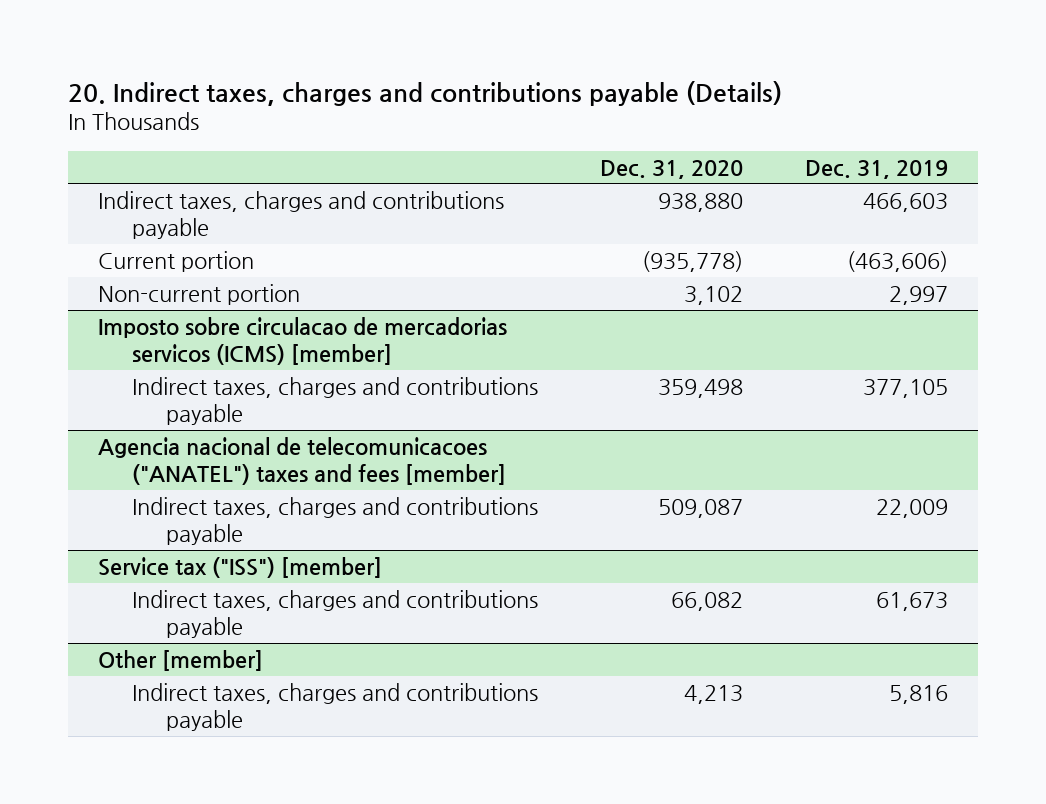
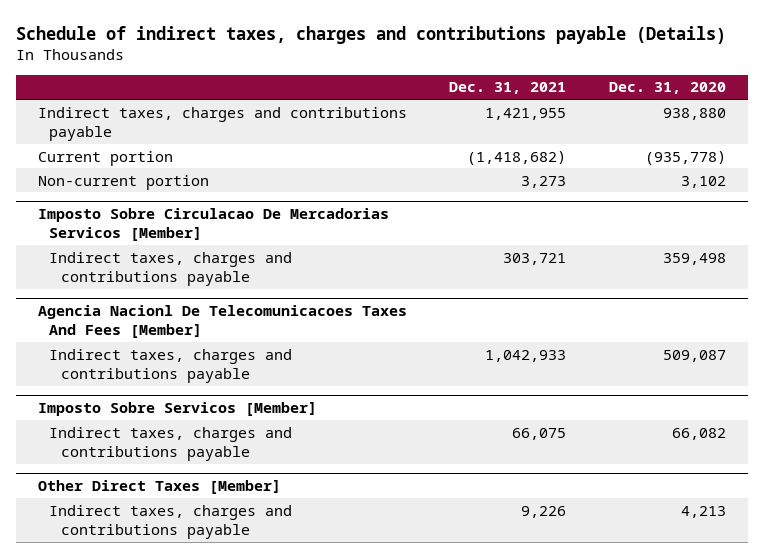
- 20. Indirect taxes, charges and contributions payable (Details)
+ Schedule of indirect taxes, charges and contributions payable (Details)
- | Dec. 31, 2020 | Dec. 31, 2019
+ | Dec. 31, 2021 | Dec. 31, 2020
- Imposto sobre circulacao de mercadorias servicos (ICMS) [member]
+ Imposto Sobre Circulacao De Mercadorias Servicos [Member]
- Agencia nacional de telecomunicacoes ("ANATEL") taxes and fees [member]
+ Agencia Nacionl De Telecomunicacoes Taxes And Fees [Member]
- Service tax ("ISS") [member]
+ Imposto Sobre Servicos [Member]
- Other [member]
+ Other Direct Taxes [Member]

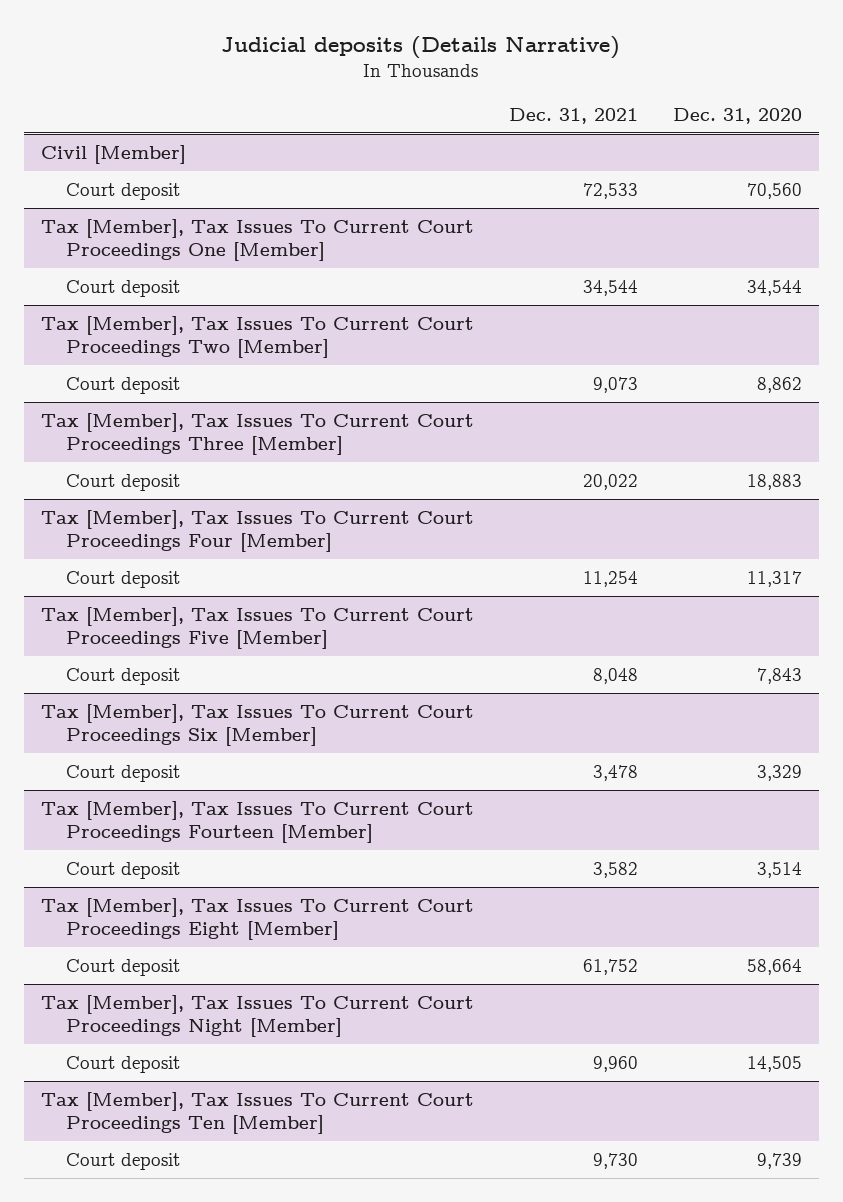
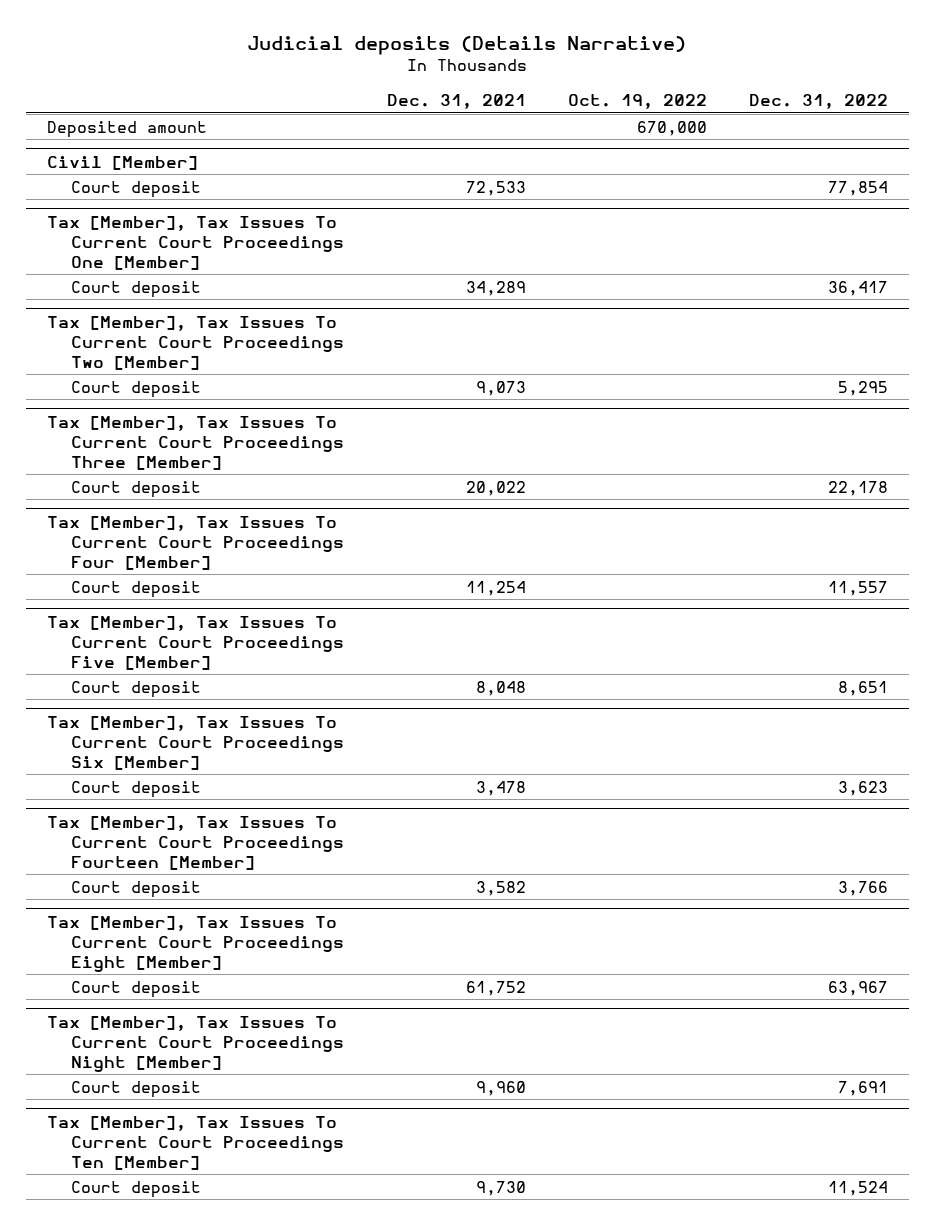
- | Dec. 31, 2021 | Dec. 31, 2020
+ | Dec. 31, 2021 | Oct. 19, 2022 | Dec. 31, 2022
+ Deposited amount | | 670,000 |
@ Tax [Member], Tax Issues To Current Court Proceedings One [Member]
- Court deposit | 34,544 | 34,544
+ Court deposit | 34,289 | | 36,417

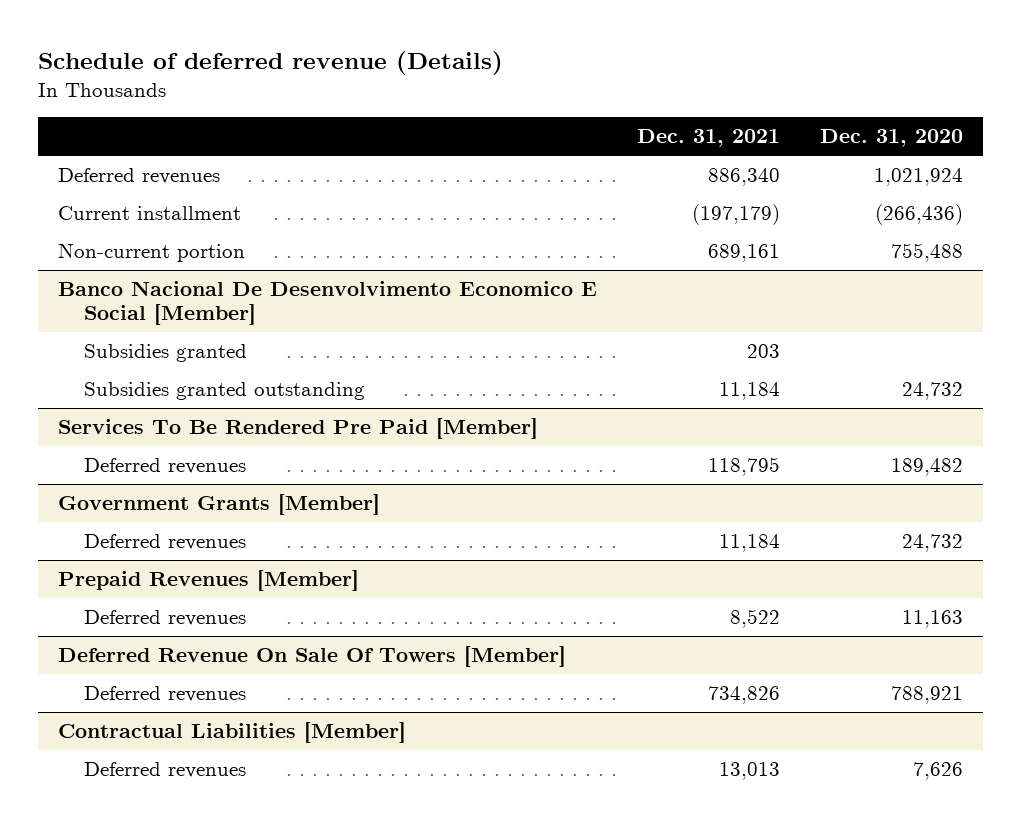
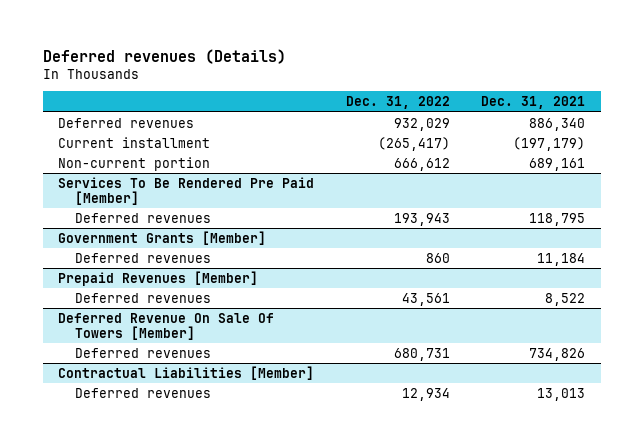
- Schedule of deferred revenue (Details)
+ Deferred revenues (Details)
- | Dec. 31, 2021 | Dec. 31, 2020
+ | Dec. 31, 2022 | Dec. 31, 2021
- Banco Nacional De Desenvolvimento Economico E Social [Member]
- Subsidies granted | 203 |
- Subsidies granted outstanding | 11,184 | 24,732

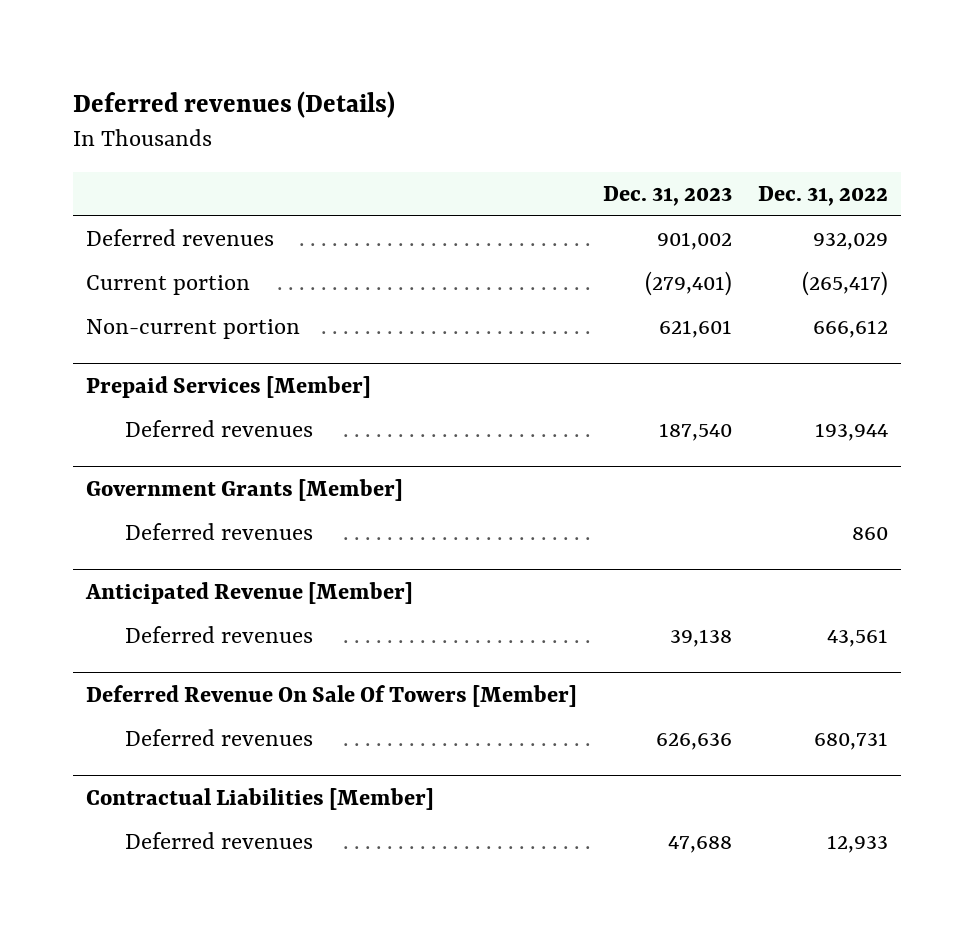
- | Dec. 31, 2022 | Dec. 31, 2021
+ | Dec. 31, 2023 | Dec. 31, 2022
- Current installment | (265,417) | (197,179)
+ Current portion | (279,401) | (265,417)
- Services To Be Rendered Pre Paid [Member]
- Deferred revenues | 193,943 | 118,795
+ Prepaid Services [Member]
+ Deferred revenues | 187,540 | 193,944
- Prepaid Revenues [Member]
+ Anticipated Revenue [Member]
@ Contractual Liabilities [Member]
- Deferred revenues | 12,934 | 13,013
+ Deferred revenues | 47,688 | 12,933

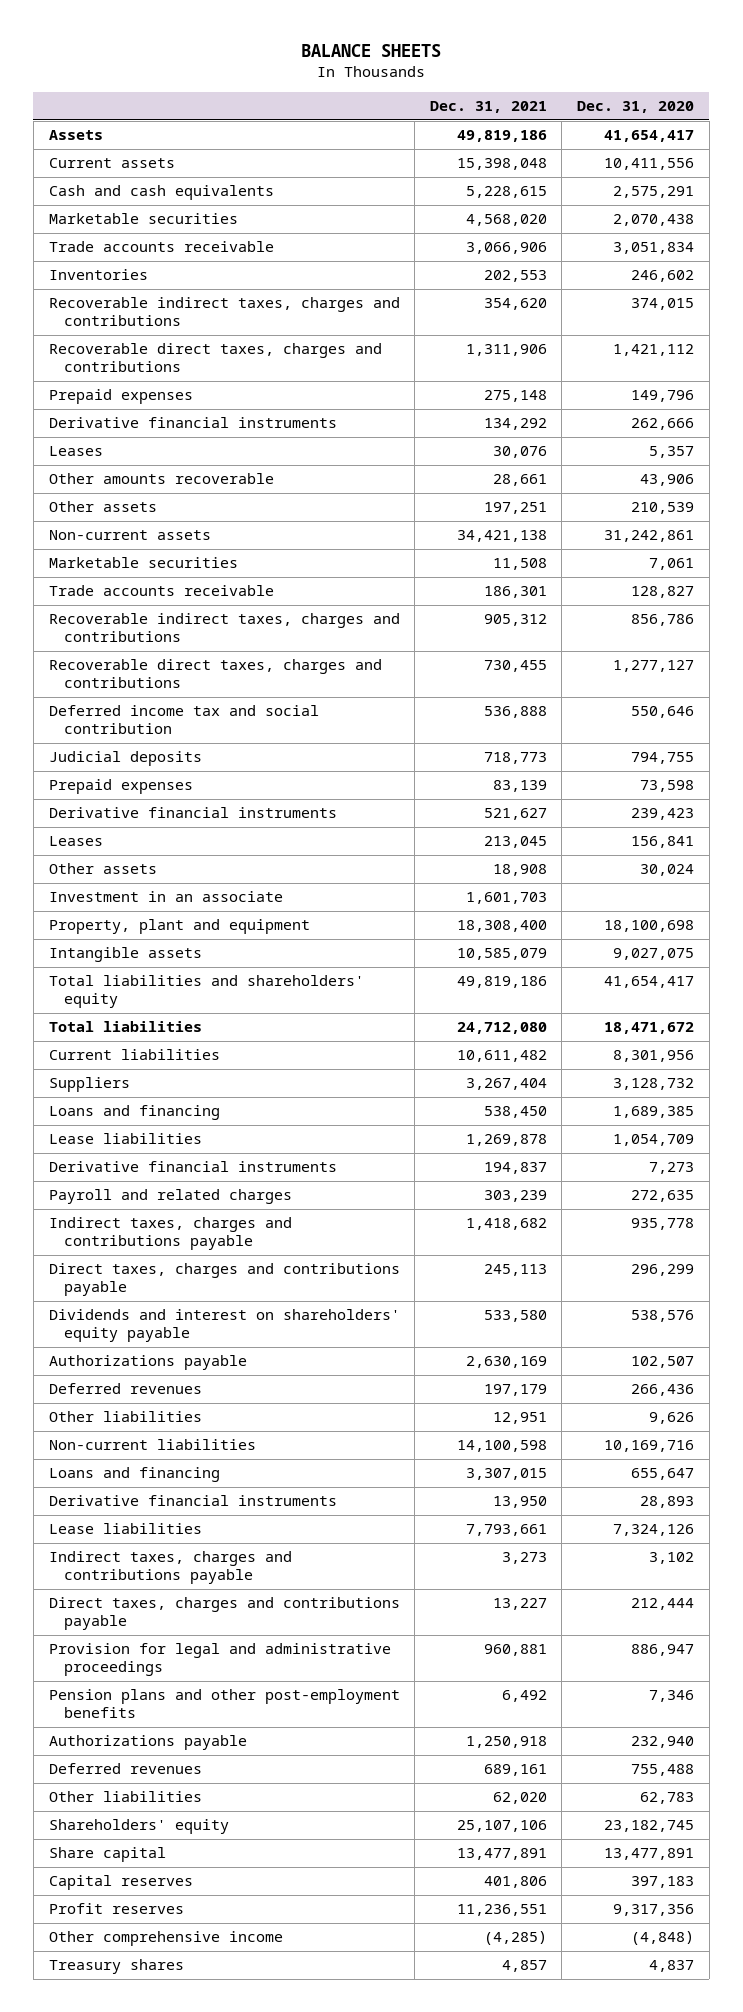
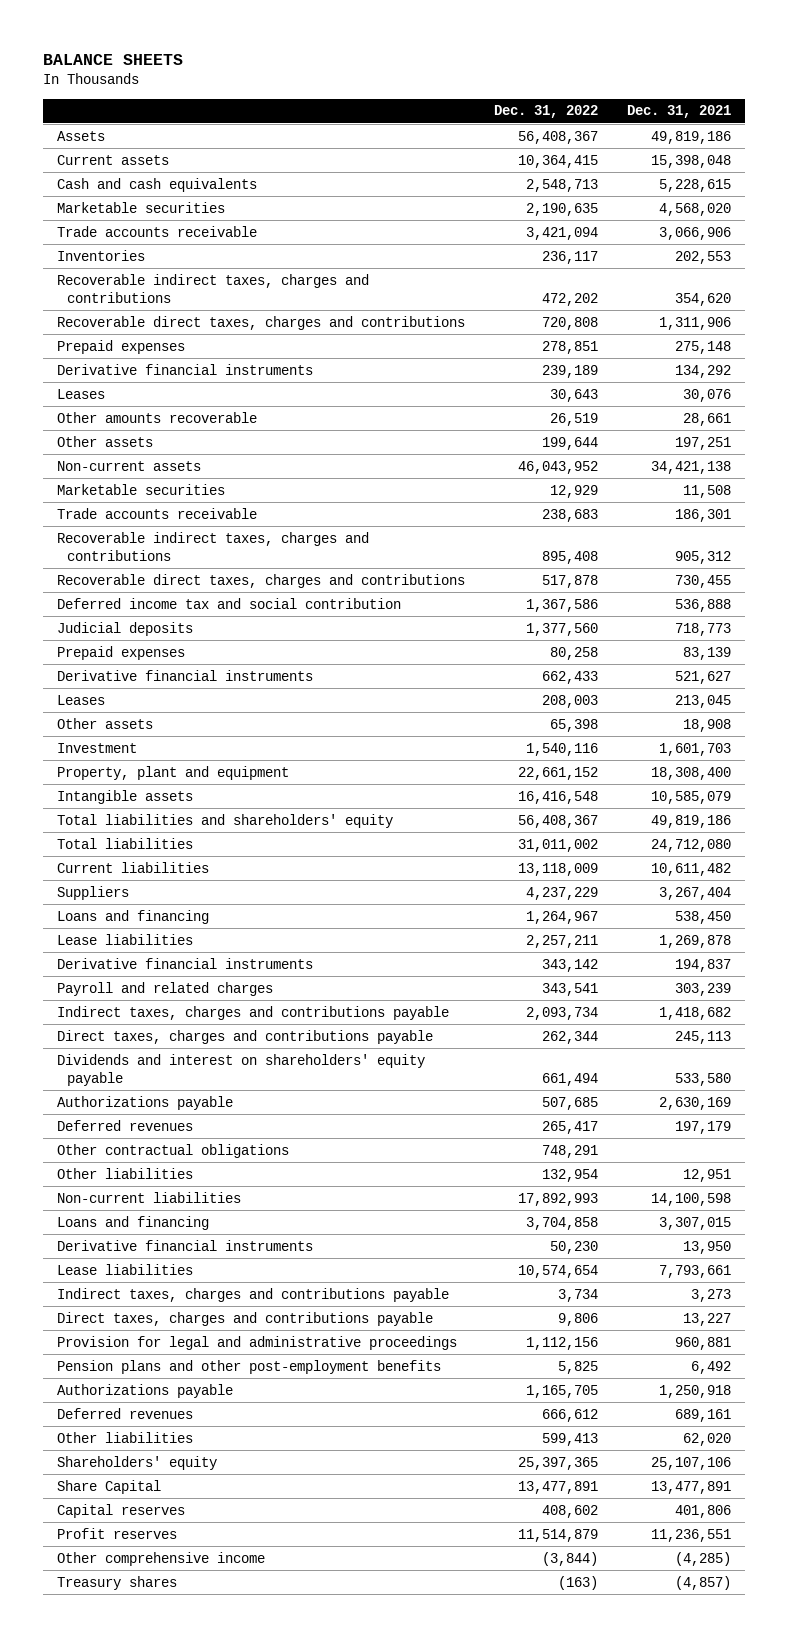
- | Dec. 31, 2021 | Dec. 31, 2020
+ | Dec. 31, 2022 | Dec. 31, 2021
- Investment in an associate | 1,601,703 |
+ Investment | 1,540,116 | 1,601,703
+ Other contractual obligations | 748,291 |
- Share capital | 13,477,891 | 13,477,891
+ Share Capital | 13,477,891 | 13,477,891
- Treasury shares | 4,857 | 4,837
+ Treasury shares | (163) | (4,857)

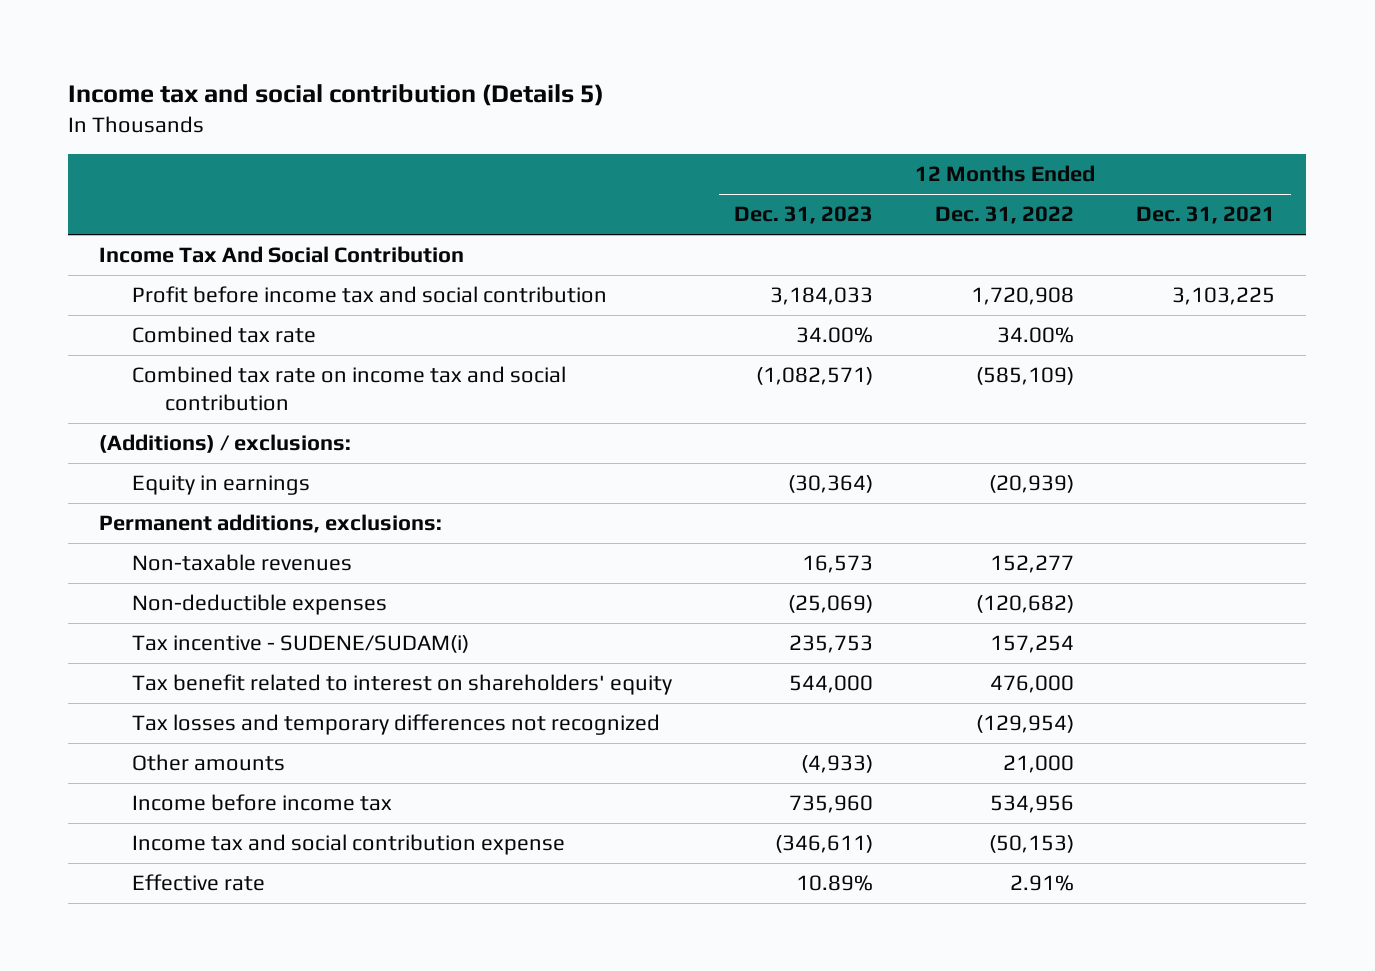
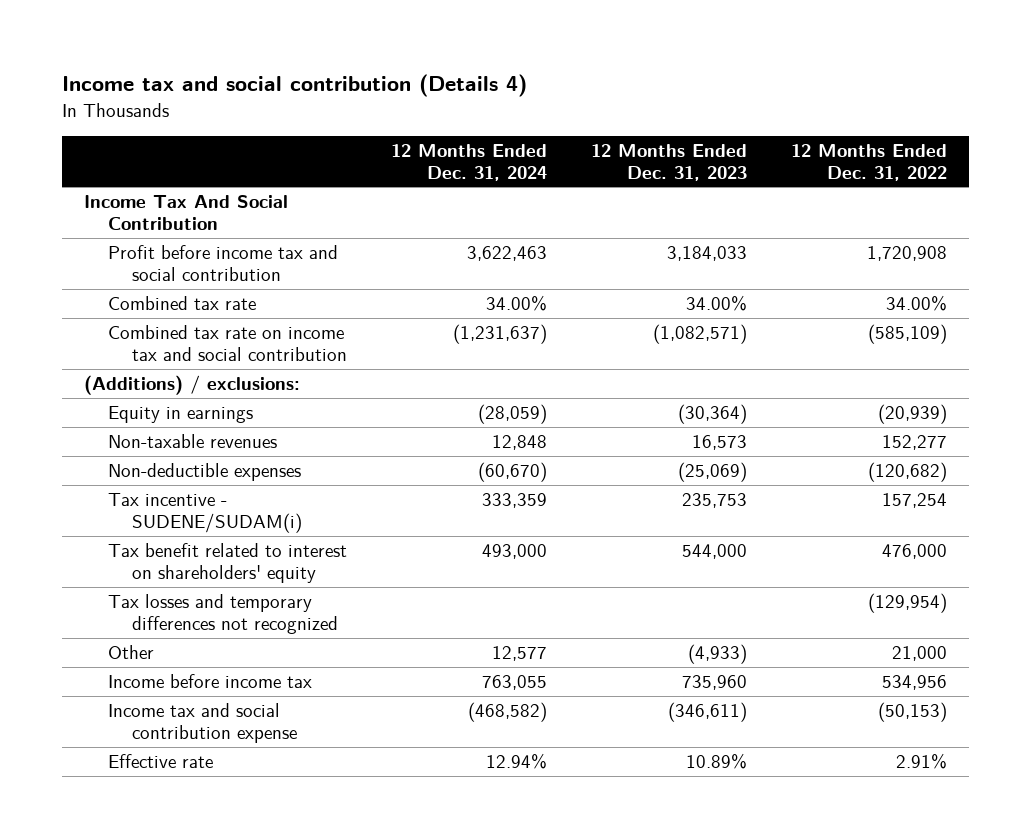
- Income tax and social contribution (Details 5)
+ Income tax and social contribution (Details 4)
- | 12 Months Ended Dec. 31, 2023 | 12 Months Ended Dec. 31, 2022 | 12 Months Ended Dec. 31, 2021
+ | 12 Months Ended Dec. 31, 2024 | 12 Months Ended Dec. 31, 2023 | 12 Months Ended Dec. 31, 2022
- Permanent additions, exclusions:
- Other amounts | (4,933) | 21,000 |
+ Other | 12,577 | (4,933) | 21,000

